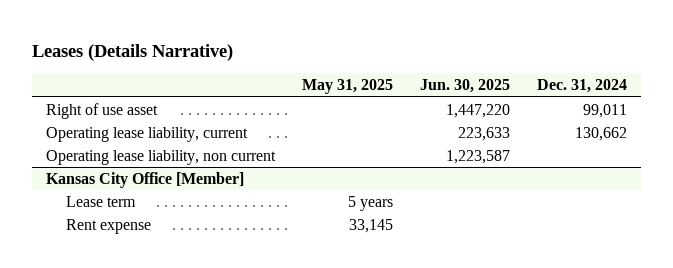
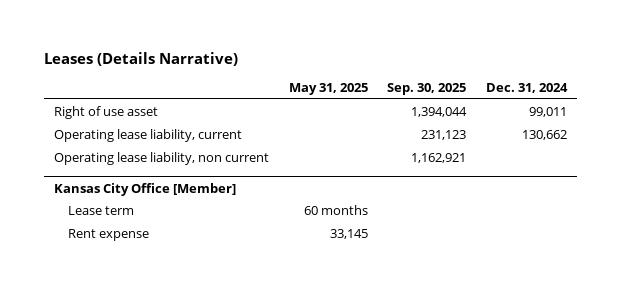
- | May 31, 2025 | Jun. 30, 2025 | Dec. 31, 2024
+ | May 31, 2025 | Sep. 30, 2025 | Dec. 31, 2024
@ Kansas City Office [Member]
- Lease term | 5 years | |
+ Lease term | 60 months | |

